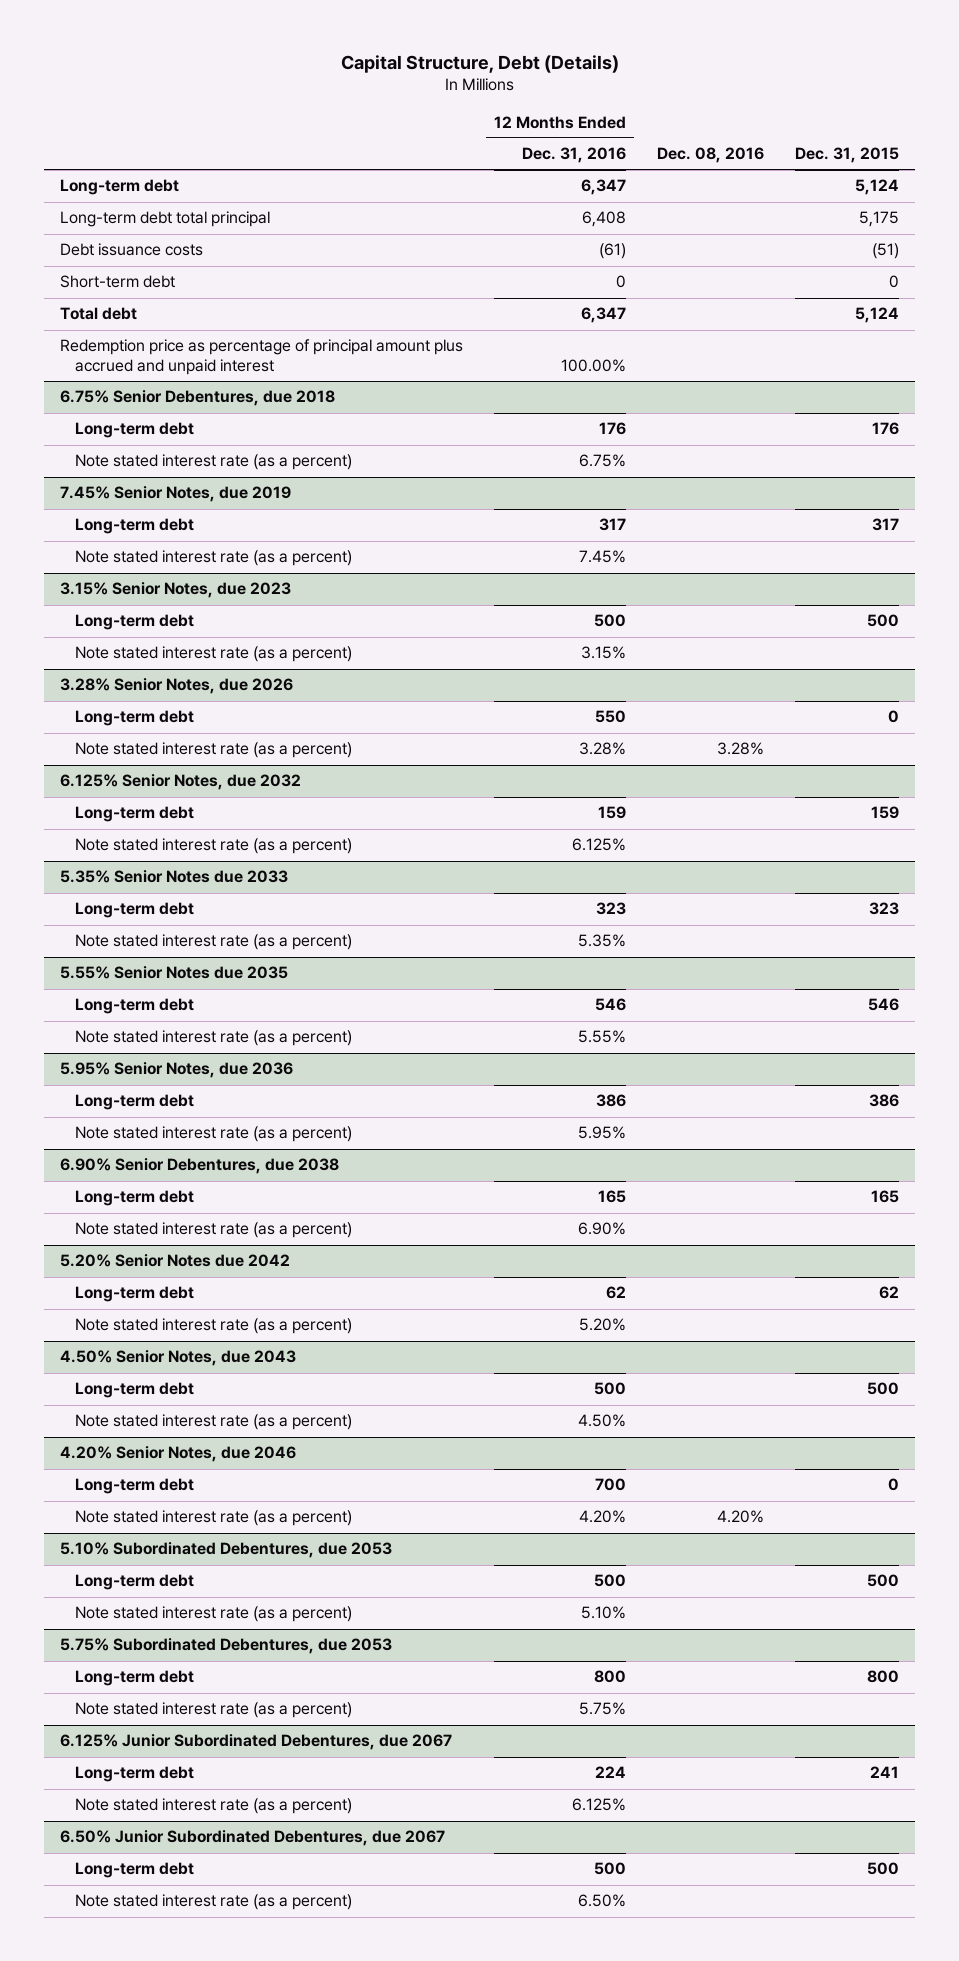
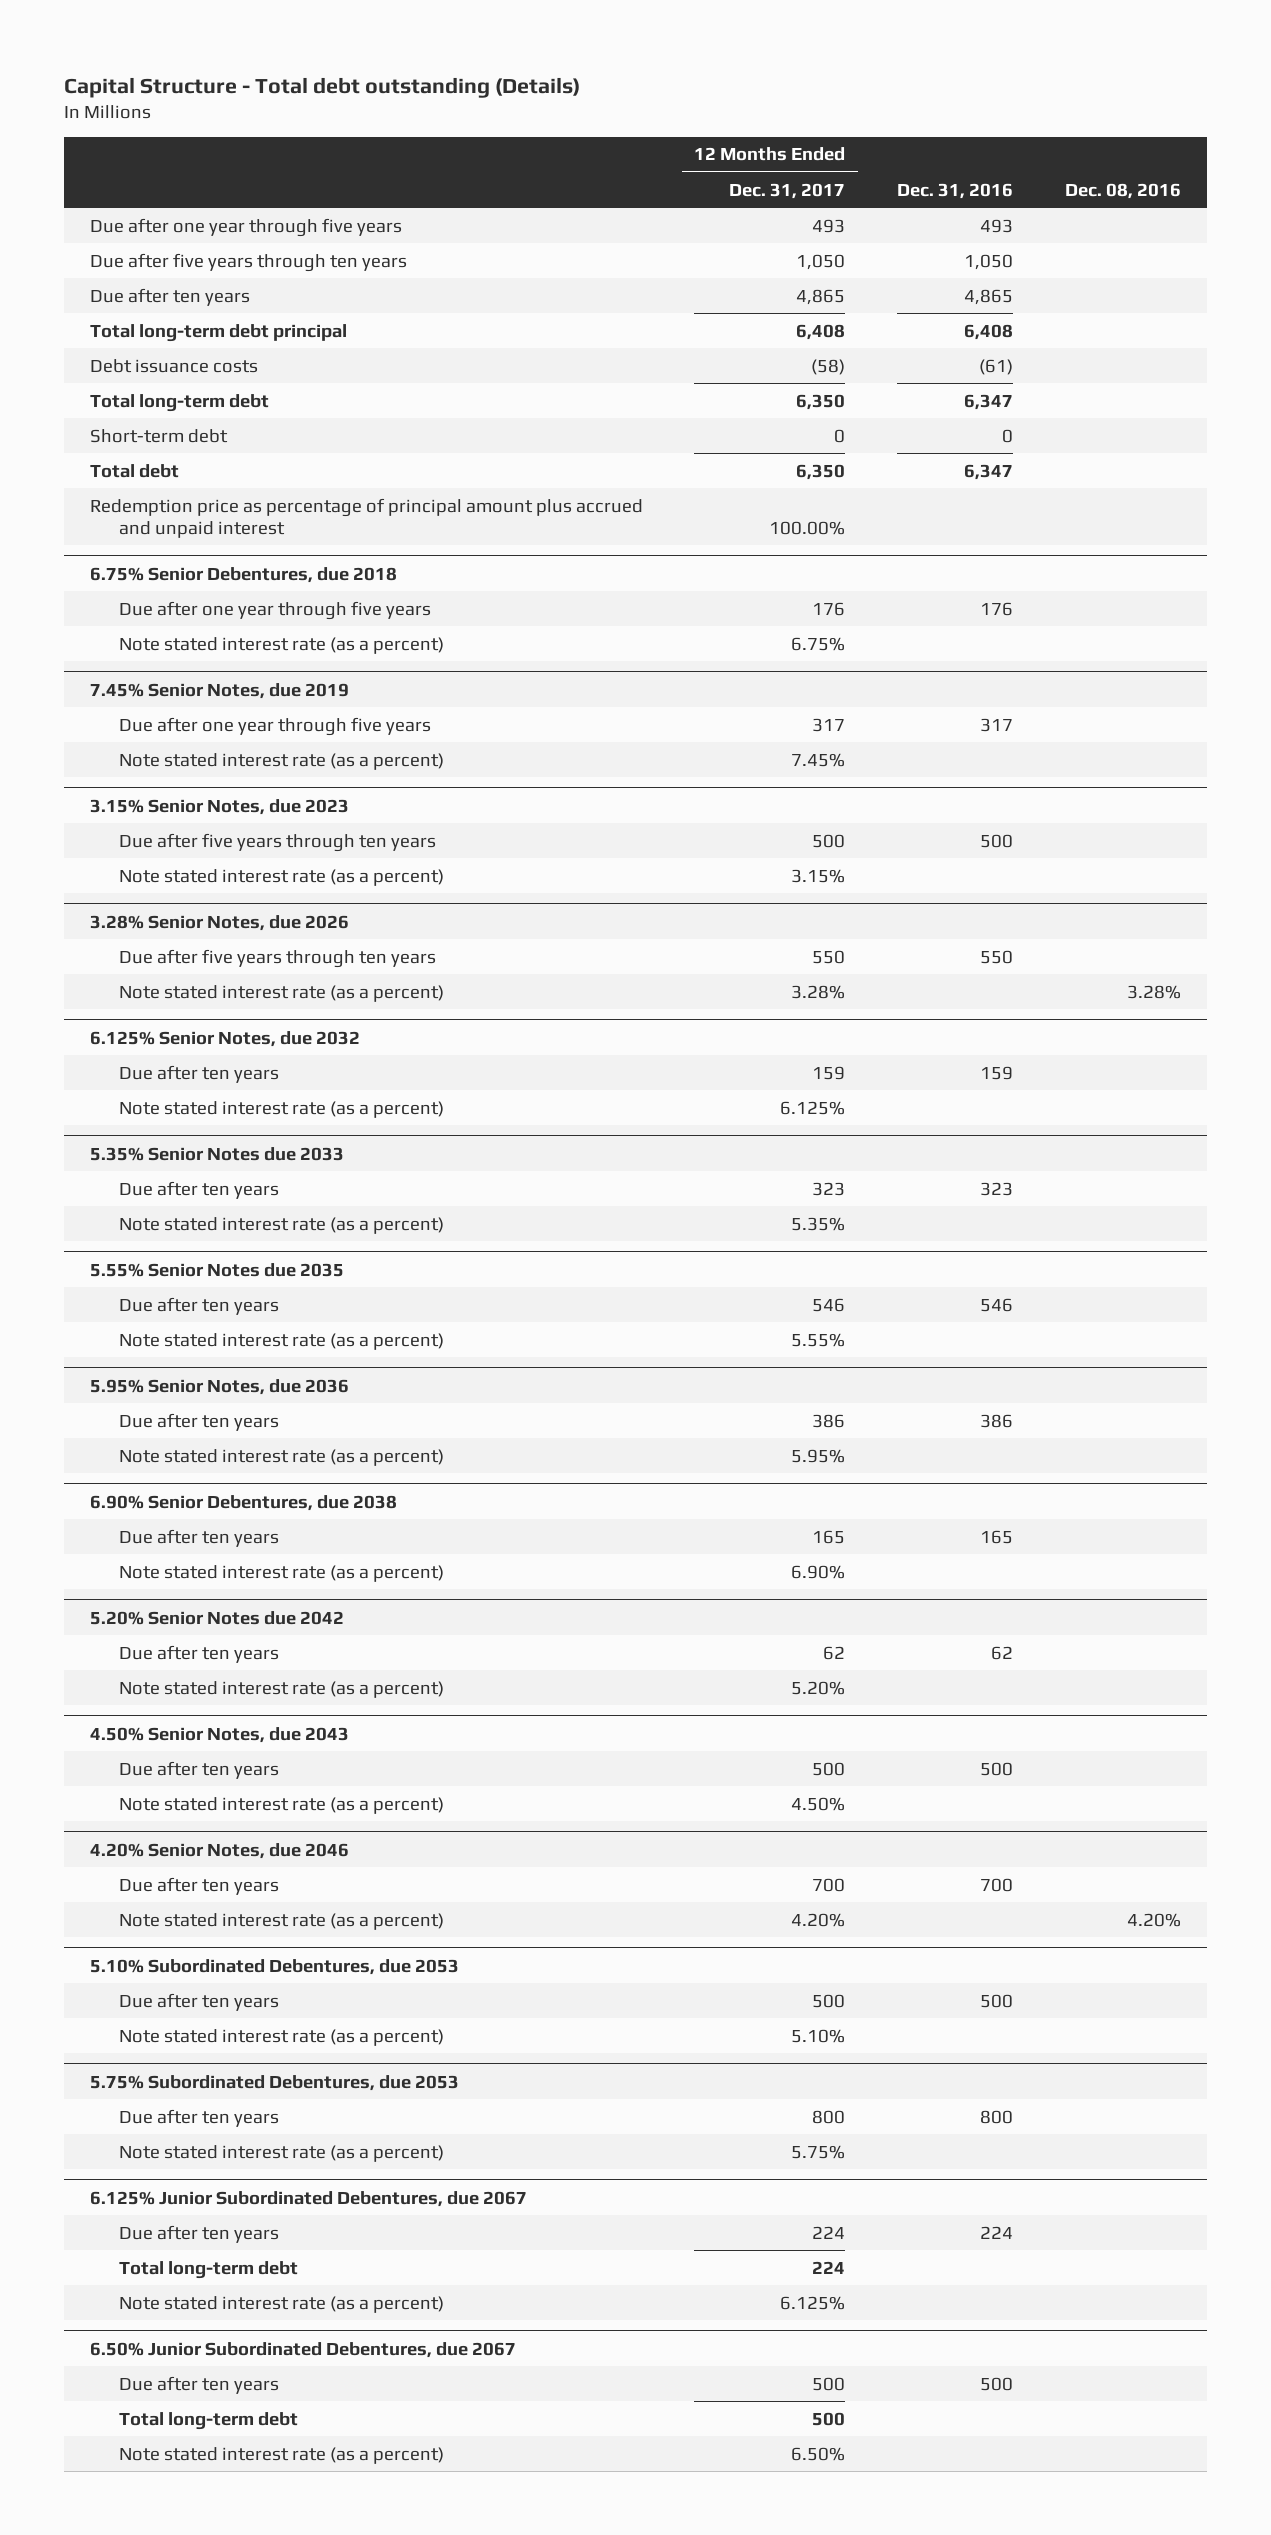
- Capital Structure, Debt (Details)
+ Capital Structure - Total debt outstanding (Details)
- | 12 Months Ended Dec. 31, 2016 | Dec. 08, 2016 | Dec. 31, 2015
+ | 12 Months Ended Dec. 31, 2017 | Dec. 31, 2016 | Dec. 08, 2016
- Long-term debt | 6,347 | | 5,124
- Long-term debt total principal | 6,408 | | 5,175
+ Due after one year through five years | 493 | 493 |
+ Due after five years through ten years | 1,050 | 1,050 |
+ Due after ten years | 4,865 | 4,865 |
+ Total long-term debt principal | 6,408 | 6,408 |
+ Total long-term debt | 6,350 | 6,347 |
@ 6.75% Senior Debentures, due 2018
- Long-term debt | 176 | | 176
+ Due after one year through five years | 176 | 176 |
@ 7.45% Senior Notes, due 2019
- Long-term debt | 317 | | 317
+ Due after one year through five years | 317 | 317 |
@ 3.15% Senior Notes, due 2023
- Long-term debt | 500 | | 500
+ Due after five years through ten years | 500 | 500 |
@ 3.28% Senior Notes, due 2026
- Long-term debt | 550 | | 0
+ Due after five years through ten years | 550 | 550 |
@ 6.125% Senior Notes, due 2032
- Long-term debt | 159 | | 159
+ Due after ten years | 159 | 159 |
@ 5.35% Senior Notes due 2033
- Long-term debt | 323 | | 323
+ Due after ten years | 323 | 323 |
@ 5.55% Senior Notes due 2035
- Long-term debt | 546 | | 546
+ Due after ten years | 546 | 546 |
@ 5.95% Senior Notes, due 2036
- Long-term debt | 386 | | 386
+ Due after ten years | 386 | 386 |
@ 6.90% Senior Debentures, due 2038
- Long-term debt | 165 | | 165
+ Due after ten years | 165 | 165 |
@ 5.20% Senior Notes due 2042
- Long-term debt | 62 | | 62
+ Due after ten years | 62 | 62 |
@ 4.50% Senior Notes, due 2043
- Long-term debt | 500 | | 500
+ Due after ten years | 500 | 500 |
@ 4.20% Senior Notes, due 2046
- Long-term debt | 700 | | 0
+ Due after ten years | 700 | 700 |
@ 5.10% Subordinated Debentures, due 2053
- Long-term debt | 500 | | 500
+ Due after ten years | 500 | 500 |
@ 5.75% Subordinated Debentures, due 2053
- Long-term debt | 800 | | 800
+ Due after ten years | 800 | 800 |
@ 6.125% Junior Subordinated Debentures, due 2067
- Long-term debt | 224 | | 241
+ Due after ten years | 224 | 224 |
+ Total long-term debt | 224 | |
@ 6.50% Junior Subordinated Debentures, due 2067
- Long-term debt | 500 | | 500
+ Due after ten years | 500 | 500 |
+ Total long-term debt | 500 | |

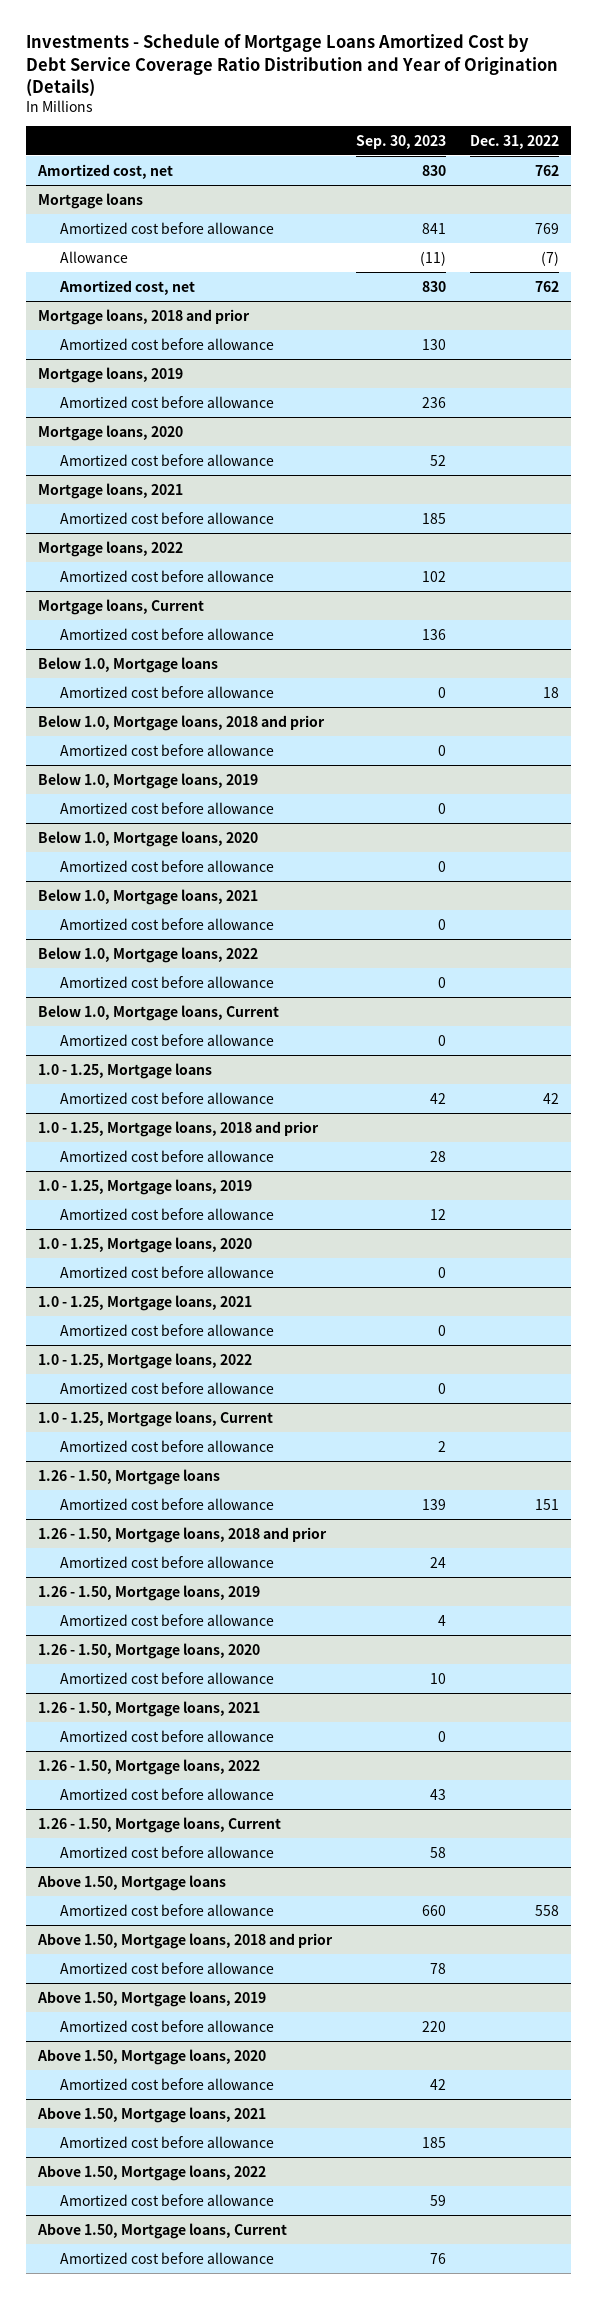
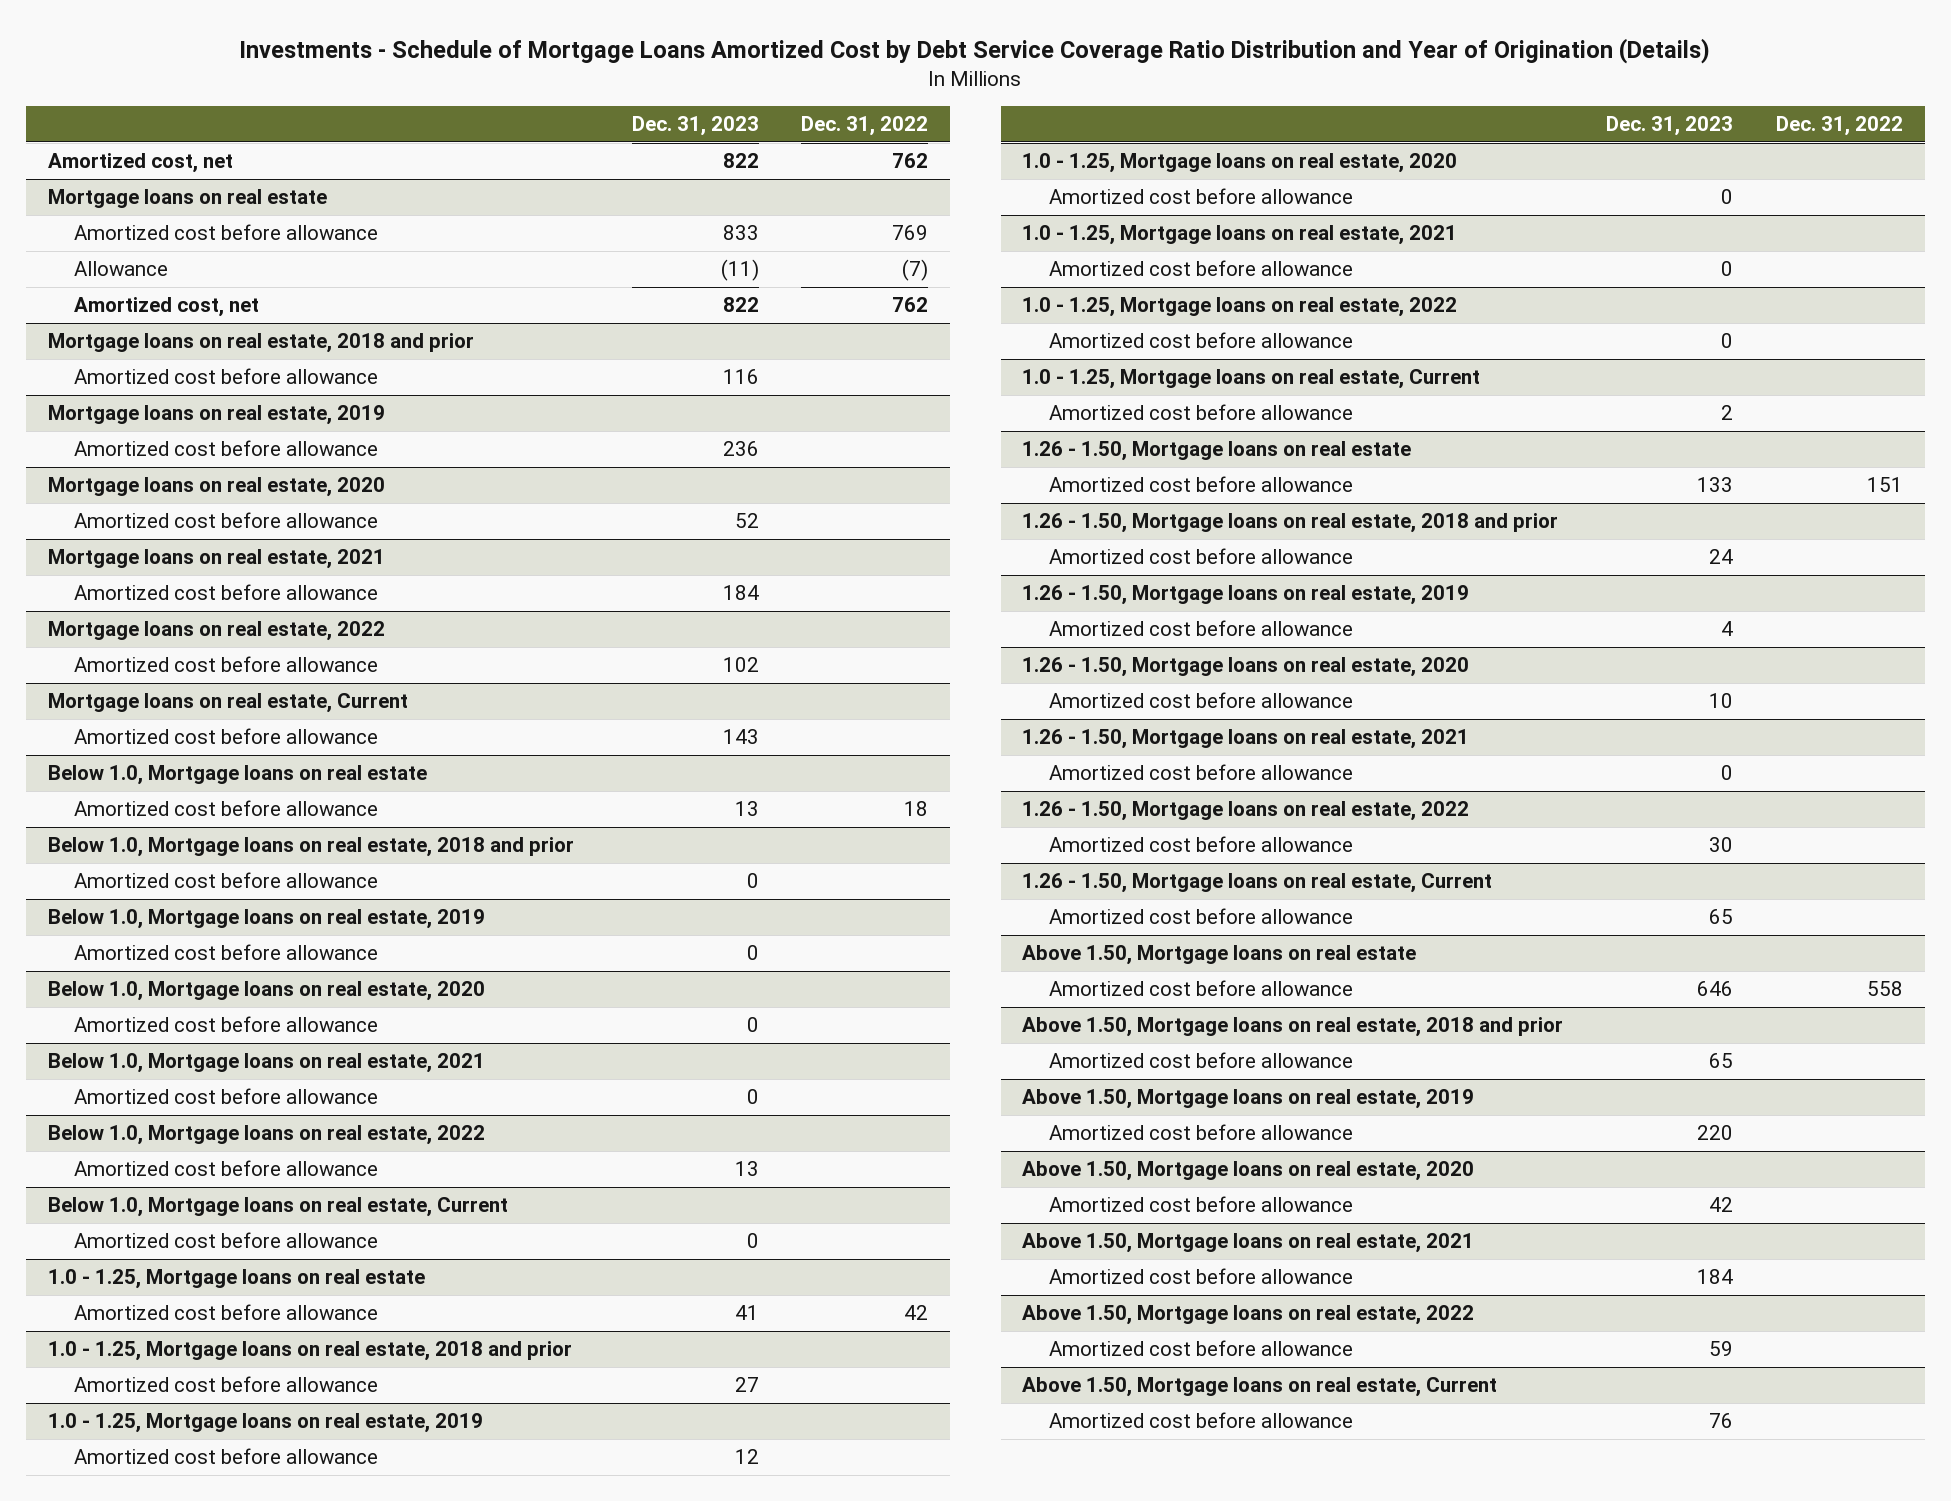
- | Sep. 30, 2023 | Dec. 31, 2022
+ | Dec. 31, 2023 | Dec. 31, 2022
- Mortgage loans
+ Mortgage loans on real estate
- Mortgage loans, 2018 and prior
+ Mortgage loans on real estate, 2018 and prior
- Mortgage loans, 2019
+ Mortgage loans on real estate, 2019
- Mortgage loans, 2020
+ Mortgage loans on real estate, 2020
- Mortgage loans, 2021
+ Mortgage loans on real estate, 2021
- Mortgage loans, 2022
+ Mortgage loans on real estate, 2022
- Mortgage loans, Current
+ Mortgage loans on real estate, Current
- Below 1.0, Mortgage loans
+ Below 1.0, Mortgage loans on real estate
- Below 1.0, Mortgage loans, 2018 and prior
+ Below 1.0, Mortgage loans on real estate, 2018 and prior
- Below 1.0, Mortgage loans, 2019
+ Below 1.0, Mortgage loans on real estate, 2019
- Below 1.0, Mortgage loans, 2020
+ Below 1.0, Mortgage loans on real estate, 2020
- Below 1.0, Mortgage loans, 2021
+ Below 1.0, Mortgage loans on real estate, 2021
- Below 1.0, Mortgage loans, 2022
+ Below 1.0, Mortgage loans on real estate, 2022
- Below 1.0, Mortgage loans, Current
+ Below 1.0, Mortgage loans on real estate, Current
- 1.0 - 1.25, Mortgage loans
+ 1.0 - 1.25, Mortgage loans on real estate
- 1.0 - 1.25, Mortgage loans, 2018 and prior
+ 1.0 - 1.25, Mortgage loans on real estate, 2018 and prior
- 1.0 - 1.25, Mortgage loans, 2019
+ 1.0 - 1.25, Mortgage loans on real estate, 2019
- 1.0 - 1.25, Mortgage loans, 2020
+ 1.0 - 1.25, Mortgage loans on real estate, 2020
- 1.0 - 1.25, Mortgage loans, 2021
+ 1.0 - 1.25, Mortgage loans on real estate, 2021
- 1.0 - 1.25, Mortgage loans, 2022
+ 1.0 - 1.25, Mortgage loans on real estate, 2022
- 1.0 - 1.25, Mortgage loans, Current
+ 1.0 - 1.25, Mortgage loans on real estate, Current
- 1.26 - 1.50, Mortgage loans
+ 1.26 - 1.50, Mortgage loans on real estate
- 1.26 - 1.50, Mortgage loans, 2018 and prior
+ 1.26 - 1.50, Mortgage loans on real estate, 2018 and prior
- 1.26 - 1.50, Mortgage loans, 2019
+ 1.26 - 1.50, Mortgage loans on real estate, 2019
- 1.26 - 1.50, Mortgage loans, 2020
+ 1.26 - 1.50, Mortgage loans on real estate, 2020
- 1.26 - 1.50, Mortgage loans, 2021
+ 1.26 - 1.50, Mortgage loans on real estate, 2021
- 1.26 - 1.50, Mortgage loans, 2022
+ 1.26 - 1.50, Mortgage loans on real estate, 2022
- 1.26 - 1.50, Mortgage loans, Current
+ 1.26 - 1.50, Mortgage loans on real estate, Current
- Above 1.50, Mortgage loans
+ Above 1.50, Mortgage loans on real estate
- Above 1.50, Mortgage loans, 2018 and prior
+ Above 1.50, Mortgage loans on real estate, 2018 and prior
- Above 1.50, Mortgage loans, 2019
+ Above 1.50, Mortgage loans on real estate, 2019
- Above 1.50, Mortgage loans, 2020
+ Above 1.50, Mortgage loans on real estate, 2020
- Above 1.50, Mortgage loans, 2021
+ Above 1.50, Mortgage loans on real estate, 2021
- Above 1.50, Mortgage loans, 2022
+ Above 1.50, Mortgage loans on real estate, 2022
- Above 1.50, Mortgage loans, Current
+ Above 1.50, Mortgage loans on real estate, Current

